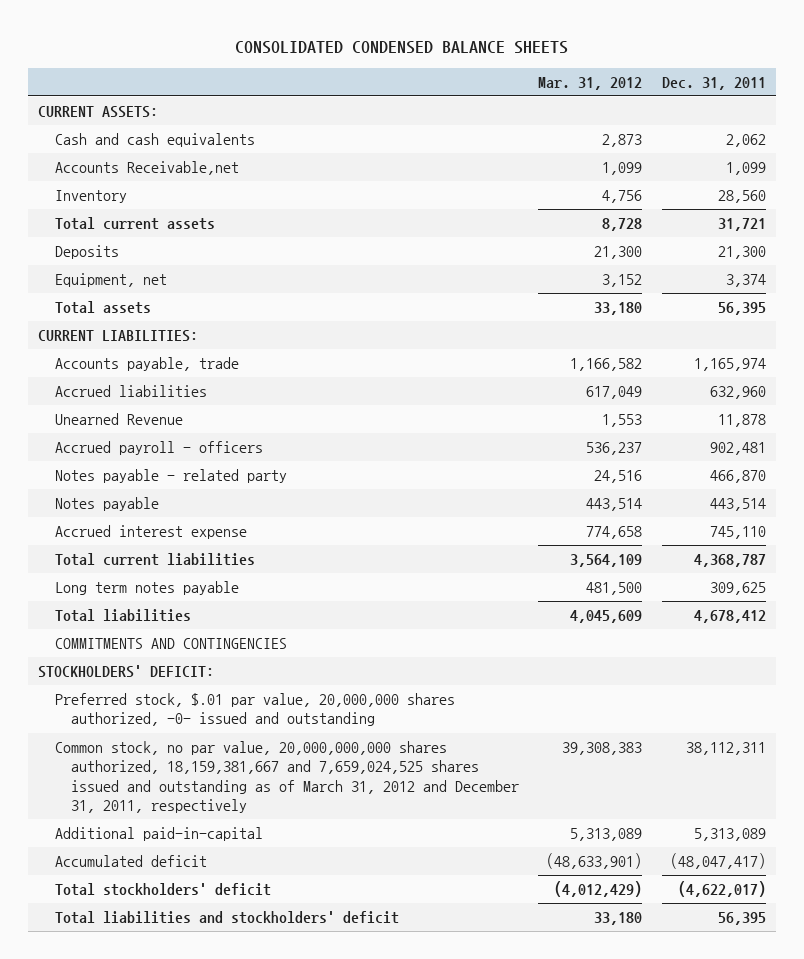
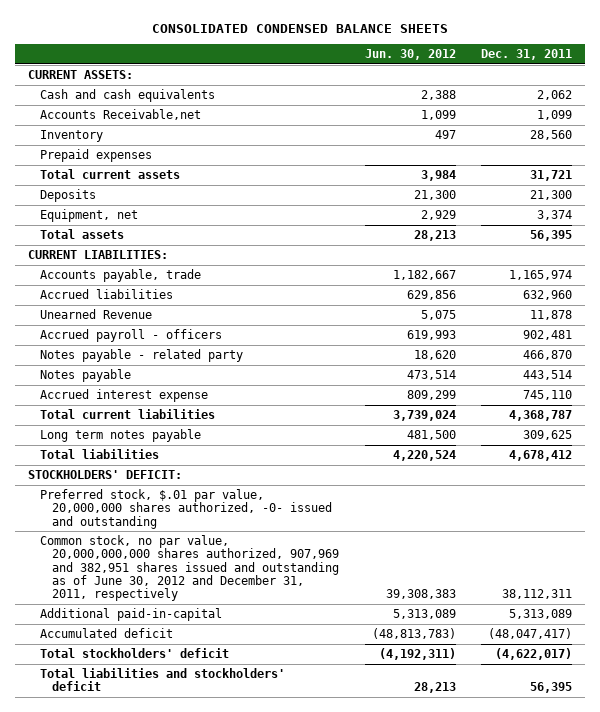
- | Mar. 31, 2012 | Dec. 31, 2011
+ | Jun. 30, 2012 | Dec. 31, 2011
+ Prepaid expenses
- COMMITMENTS AND CONTINGENCIES
- Common stock, no par value, 20,000,000,000 shares authorized, 18,159,381,667 and 7,659,024,525 shares issued and outstanding as of March 31, 2012 and December 31, 2011, respectively | 39,308,383 | 38,112,311
+ Common stock, no par value, 20,000,000,000 shares authorized, 907,969 and 382,951 shares issued and outstanding as of June 30, 2012 and December 31, 2011, respectively | 39,308,383 | 38,112,311

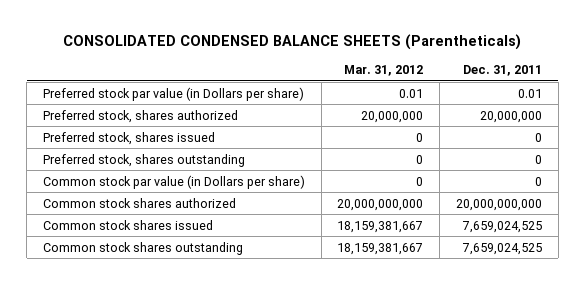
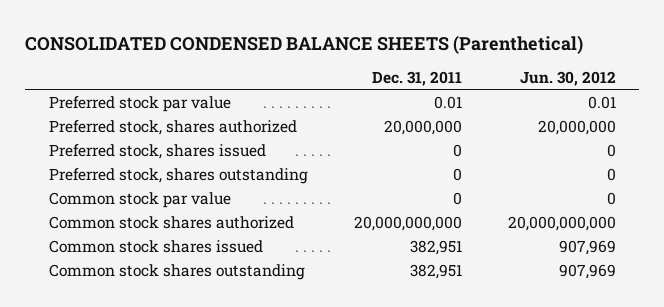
- CONSOLIDATED CONDENSED BALANCE SHEETS (Parentheticals)
+ CONSOLIDATED CONDENSED BALANCE SHEETS (Parenthetical)
- | Mar. 31, 2012 | Dec. 31, 2011
+ | Dec. 31, 2011 | Jun. 30, 2012
- Preferred stock par value (in Dollars per share) | 0.01 | 0.01
+ Preferred stock par value | 0.01 | 0.01
- Common stock par value (in Dollars per share) | 0 | 0
+ Common stock par value | 0 | 0
- Common stock shares issued | 18,159,381,667 | 7,659,024,525
- Common stock shares outstanding | 18,159,381,667 | 7,659,024,525
+ Common stock shares issued | 382,951 | 907,969
+ Common stock shares outstanding | 382,951 | 907,969

